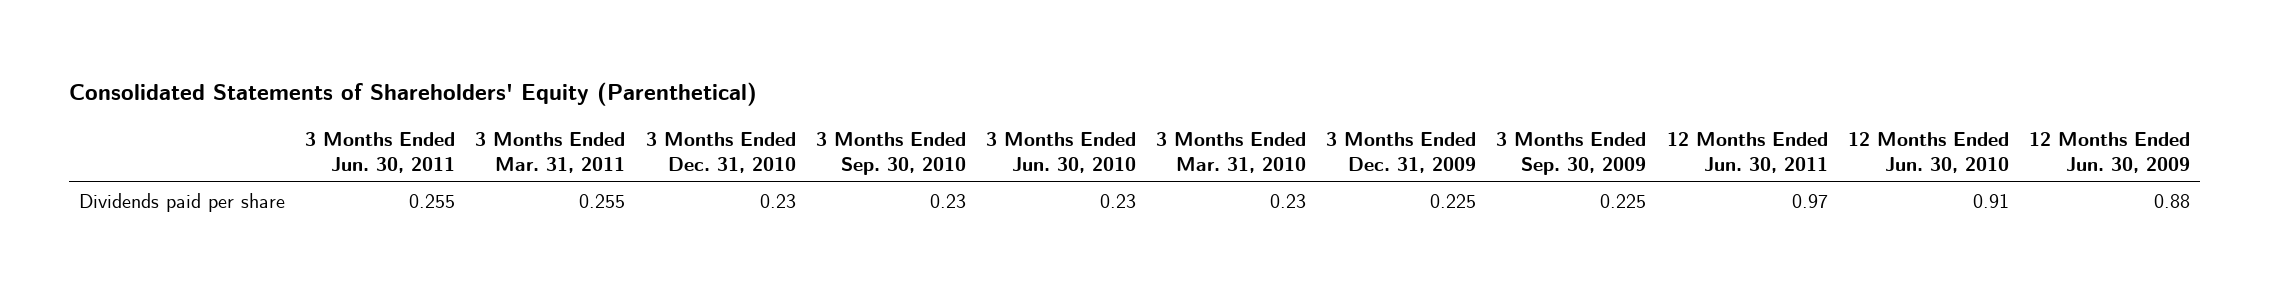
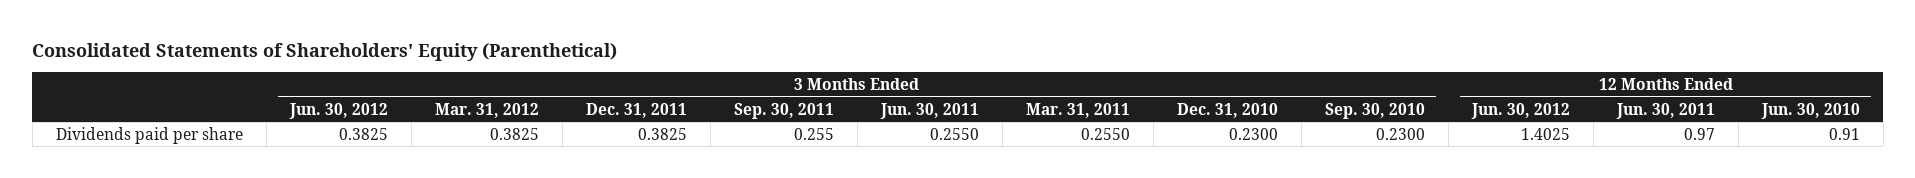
- | 3 Months Ended Jun. 30, 2011 | 3 Months Ended Mar. 31, 2011 | 3 Months Ended Dec. 31, 2010 | 3 Months Ended Sep. 30, 2010 | 3 Months Ended Jun. 30, 2010 | 3 Months Ended Mar. 31, 2010 | 3 Months Ended Dec. 31, 2009 | 3 Months Ended Sep. 30, 2009 | 12 Months Ended Jun. 30, 2011 | 12 Months Ended Jun. 30, 2010 | 12 Months Ended Jun. 30, 2009
+ | 3 Months Ended Jun. 30, 2012 | 3 Months Ended Mar. 31, 2012 | 3 Months Ended Dec. 31, 2011 | 3 Months Ended Sep. 30, 2011 | 3 Months Ended Jun. 30, 2011 | 3 Months Ended Mar. 31, 2011 | 3 Months Ended Dec. 31, 2010 | 3 Months Ended Sep. 30, 2010 | 12 Months Ended Jun. 30, 2012 | 12 Months Ended Jun. 30, 2011 | 12 Months Ended Jun. 30, 2010
- Dividends paid per share | 0.255 | 0.255 | 0.23 | 0.23 | 0.23 | 0.23 | 0.225 | 0.225 | 0.97 | 0.91 | 0.88
+ Dividends paid per share | 0.3825 | 0.3825 | 0.3825 | 0.255 | 0.2550 | 0.2550 | 0.2300 | 0.2300 | 1.4025 | 0.97 | 0.91

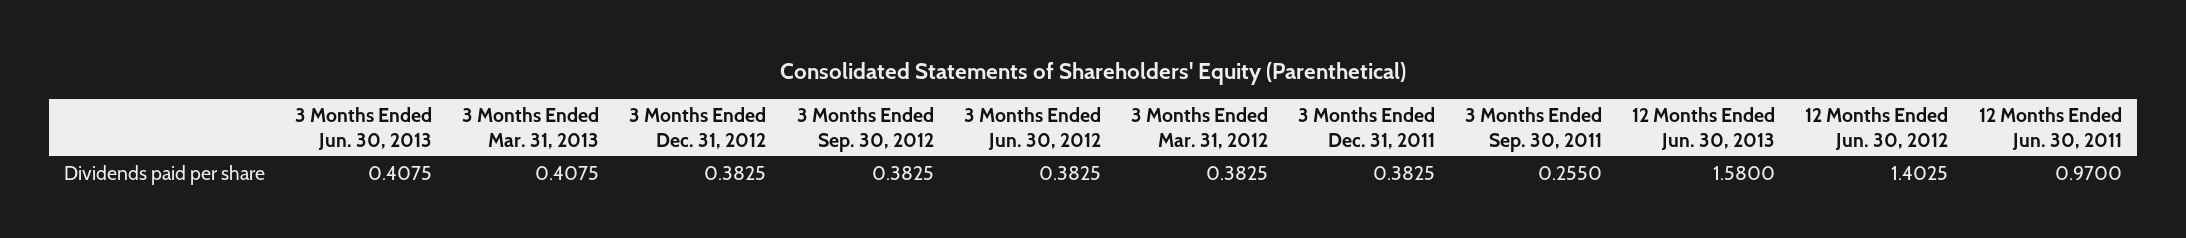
- | 3 Months Ended Jun. 30, 2012 | 3 Months Ended Mar. 31, 2012 | 3 Months Ended Dec. 31, 2011 | 3 Months Ended Sep. 30, 2011 | 3 Months Ended Jun. 30, 2011 | 3 Months Ended Mar. 31, 2011 | 3 Months Ended Dec. 31, 2010 | 3 Months Ended Sep. 30, 2010 | 12 Months Ended Jun. 30, 2012 | 12 Months Ended Jun. 30, 2011 | 12 Months Ended Jun. 30, 2010
+ | 3 Months Ended Jun. 30, 2013 | 3 Months Ended Mar. 31, 2013 | 3 Months Ended Dec. 31, 2012 | 3 Months Ended Sep. 30, 2012 | 3 Months Ended Jun. 30, 2012 | 3 Months Ended Mar. 31, 2012 | 3 Months Ended Dec. 31, 2011 | 3 Months Ended Sep. 30, 2011 | 12 Months Ended Jun. 30, 2013 | 12 Months Ended Jun. 30, 2012 | 12 Months Ended Jun. 30, 2011
- Dividends paid per share | 0.3825 | 0.3825 | 0.3825 | 0.255 | 0.2550 | 0.2550 | 0.2300 | 0.2300 | 1.4025 | 0.97 | 0.91
+ Dividends paid per share | 0.4075 | 0.4075 | 0.3825 | 0.3825 | 0.3825 | 0.3825 | 0.3825 | 0.2550 | 1.5800 | 1.4025 | 0.9700

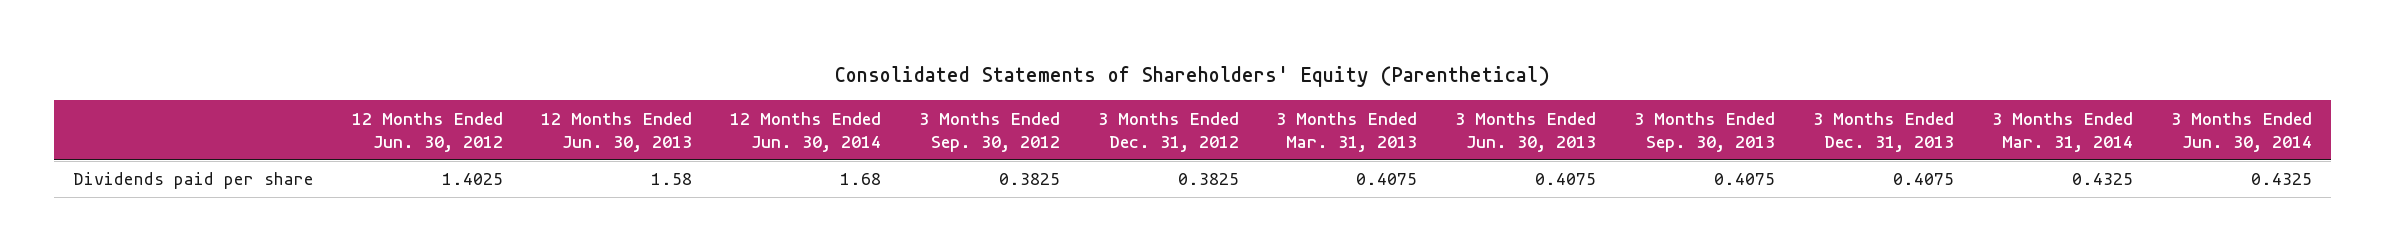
- | 3 Months Ended Jun. 30, 2013 | 3 Months Ended Mar. 31, 2013 | 3 Months Ended Dec. 31, 2012 | 3 Months Ended Sep. 30, 2012 | 3 Months Ended Jun. 30, 2012 | 3 Months Ended Mar. 31, 2012 | 3 Months Ended Dec. 31, 2011 | 3 Months Ended Sep. 30, 2011 | 12 Months Ended Jun. 30, 2013 | 12 Months Ended Jun. 30, 2012 | 12 Months Ended Jun. 30, 2011
+ | 12 Months Ended Jun. 30, 2012 | 12 Months Ended Jun. 30, 2013 | 12 Months Ended Jun. 30, 2014 | 3 Months Ended Sep. 30, 2012 | 3 Months Ended Dec. 31, 2012 | 3 Months Ended Mar. 31, 2013 | 3 Months Ended Jun. 30, 2013 | 3 Months Ended Sep. 30, 2013 | 3 Months Ended Dec. 31, 2013 | 3 Months Ended Mar. 31, 2014 | 3 Months Ended Jun. 30, 2014
- Dividends paid per share | 0.4075 | 0.4075 | 0.3825 | 0.3825 | 0.3825 | 0.3825 | 0.3825 | 0.2550 | 1.5800 | 1.4025 | 0.9700
+ Dividends paid per share | 1.4025 | 1.58 | 1.68 | 0.3825 | 0.3825 | 0.4075 | 0.4075 | 0.4075 | 0.4075 | 0.4325 | 0.4325

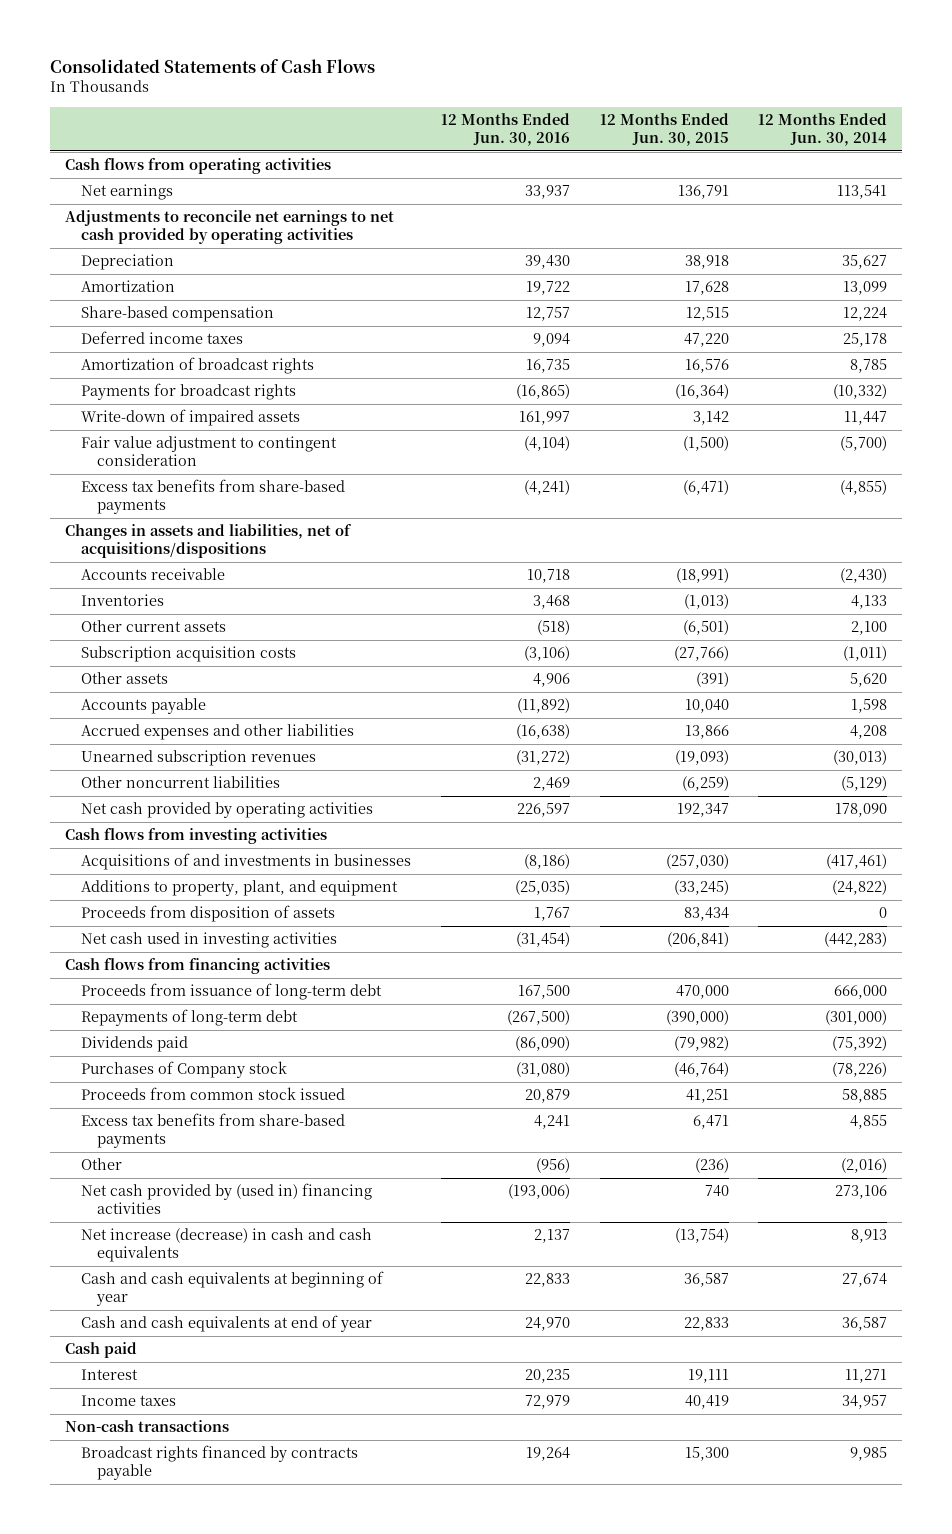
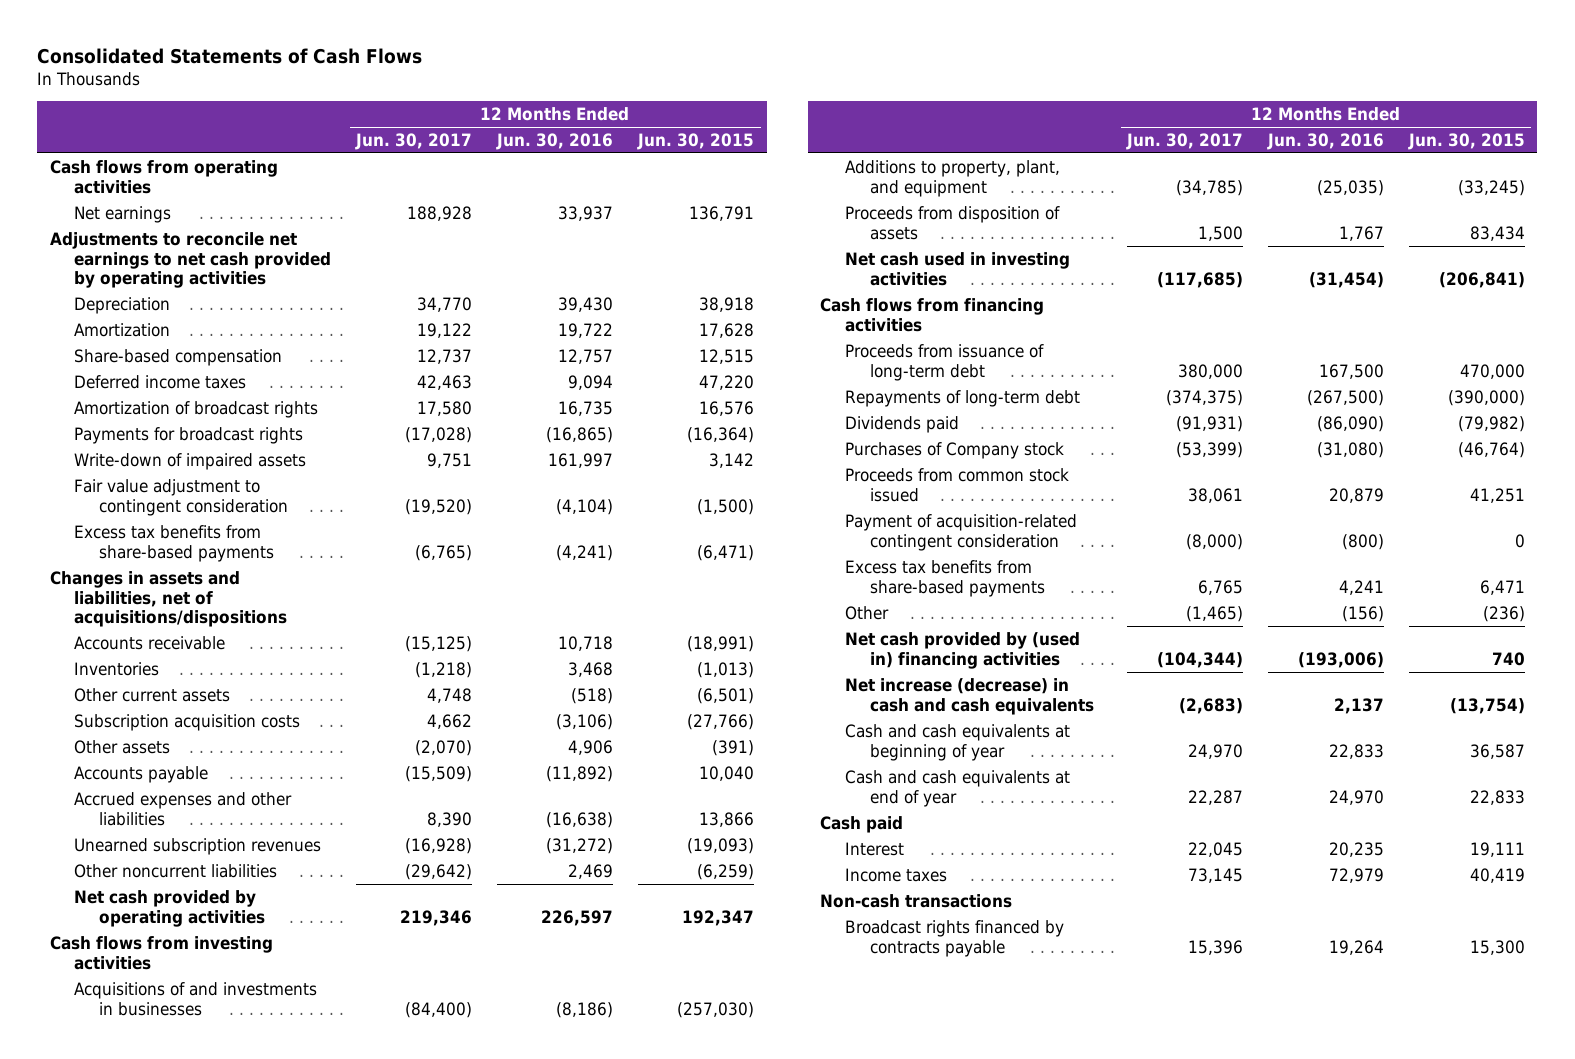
- | 12 Months Ended Jun. 30, 2016 | 12 Months Ended Jun. 30, 2015 | 12 Months Ended Jun. 30, 2014
+ | 12 Months Ended Jun. 30, 2017 | 12 Months Ended Jun. 30, 2016 | 12 Months Ended Jun. 30, 2015
+ Payment of acquisition-related contingent consideration | (8,000) | (800) | 0
- Other | (956) | (236) | (2,016)
+ Other | (1,465) | (156) | (236)

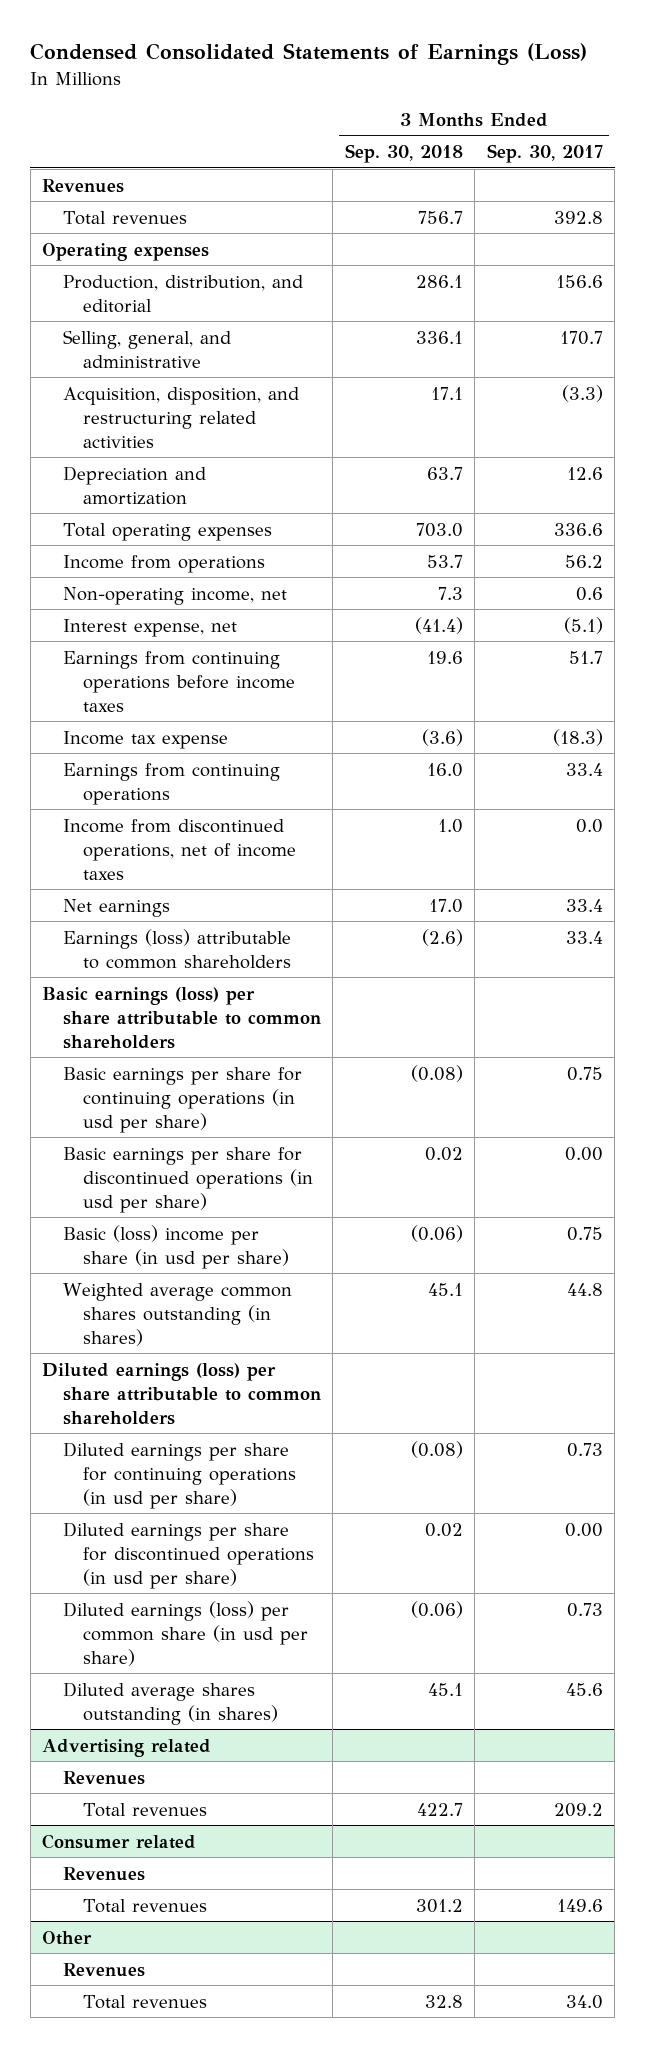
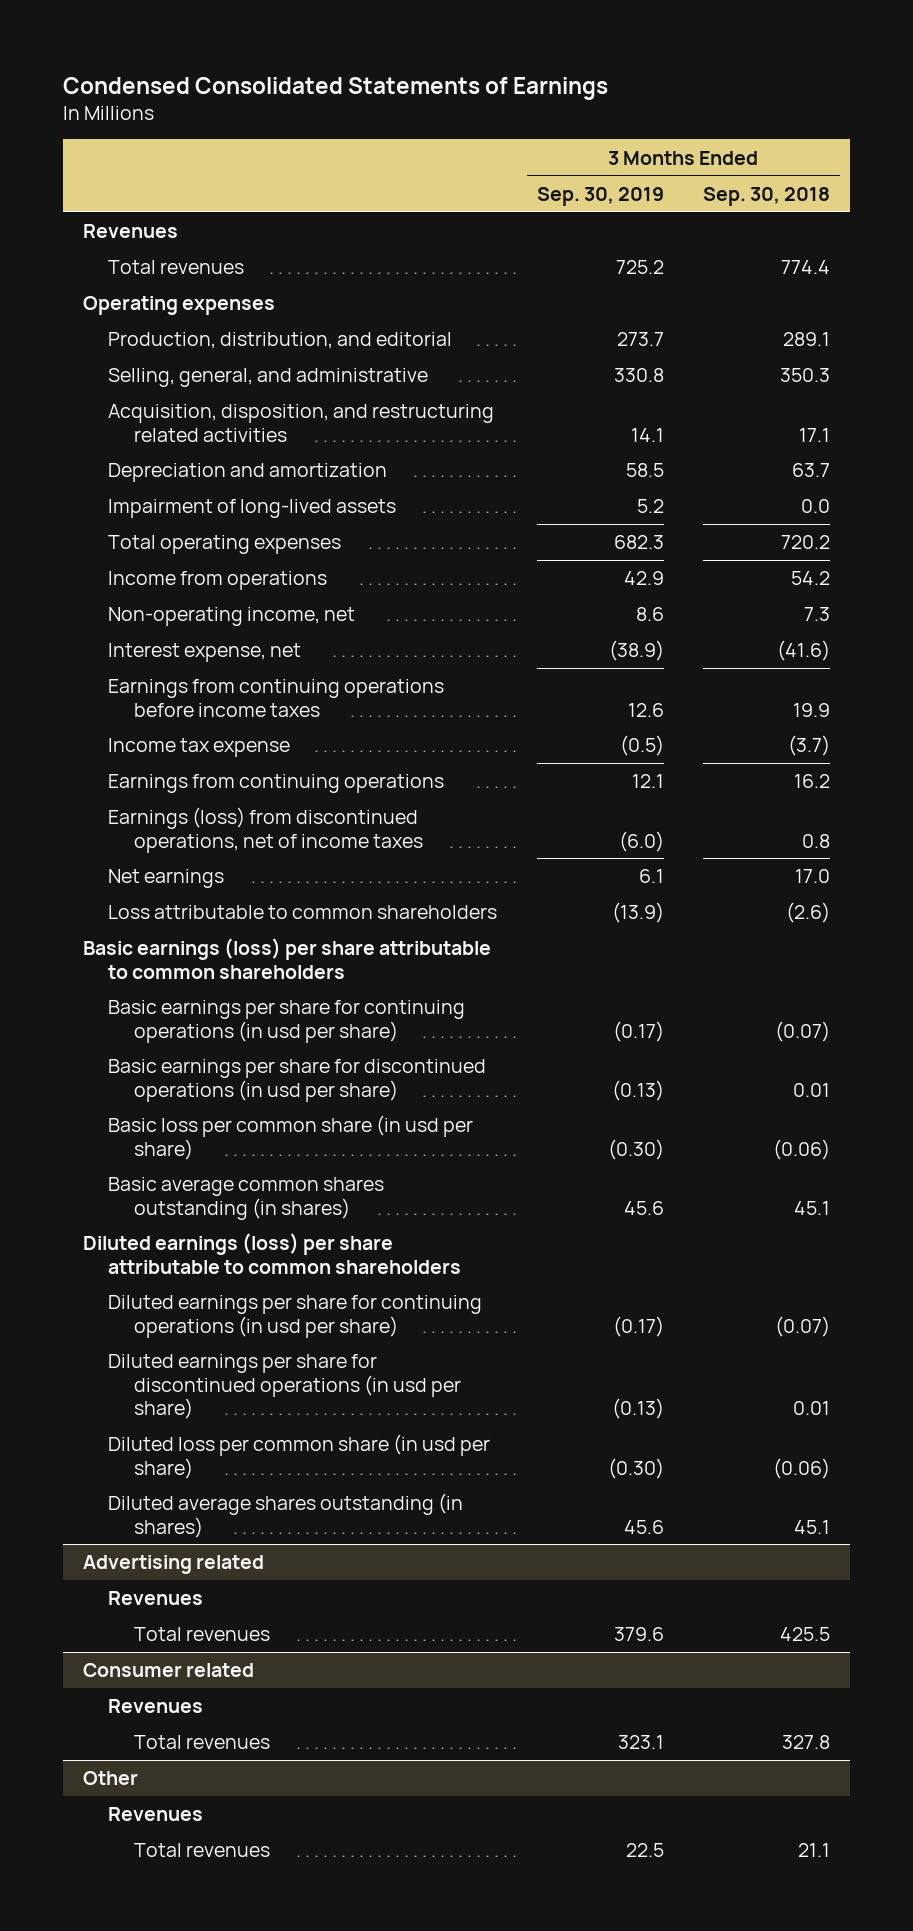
- Condensed Consolidated Statements of Earnings (Loss)
+ Condensed Consolidated Statements of Earnings
- | 3 Months Ended Sep. 30, 2018 | 3 Months Ended Sep. 30, 2017
+ | 3 Months Ended Sep. 30, 2019 | 3 Months Ended Sep. 30, 2018
- Total revenues | 756.7 | 392.8
+ Total revenues | 725.2 | 774.4
- Production, distribution, and editorial | 286.1 | 156.6
- Selling, general, and administrative | 336.1 | 170.7
+ Production, distribution, and editorial | 273.7 | 289.1
+ Selling, general, and administrative | 330.8 | 350.3
- Total operating expenses | 703.0 | 336.6
- Income from operations | 53.7 | 56.2
+ Impairment of long-lived assets | 5.2 | 0.0
+ Total operating expenses | 682.3 | 720.2
+ Income from operations | 42.9 | 54.2
- Interest expense, net | (41.4) | (5.1)
- Earnings from continuing operations before income taxes | 19.6 | 51.7
- Income tax expense | (3.6) | (18.3)
- Earnings from continuing operations | 16.0 | 33.4
- Income from discontinued operations, net of income taxes | 1.0 | 0.0
+ Interest expense, net | (38.9) | (41.6)
+ Earnings from continuing operations before income taxes | 12.6 | 19.9
+ Income tax expense | (0.5) | (3.7)
+ Earnings from continuing operations | 12.1 | 16.2
+ Earnings (loss) from discontinued operations, net of income taxes | (6.0) | 0.8
- Earnings (loss) attributable to common shareholders | (2.6) | 33.4
+ Loss attributable to common shareholders | (13.9) | (2.6)
- Basic earnings per share for continuing operations (in usd per share) | (0.08) | 0.75
- Basic earnings per share for discontinued operations (in usd per share) | 0.02 | 0.00
- Basic (loss) income per share (in usd per share) | (0.06) | 0.75
- Weighted average common shares outstanding (in shares) | 45.1 | 44.8
+ Basic earnings per share for continuing operations (in usd per share) | (0.17) | (0.07)
+ Basic earnings per share for discontinued operations (in usd per share) | (0.13) | 0.01
+ Basic loss per common share (in usd per share) | (0.30) | (0.06)
+ Basic average common shares outstanding (in shares) | 45.6 | 45.1
- Diluted earnings per share for continuing operations (in usd per share) | (0.08) | 0.73
- Diluted earnings per share for discontinued operations (in usd per share) | 0.02 | 0.00
- Diluted earnings (loss) per common share (in usd per share) | (0.06) | 0.73
+ Diluted earnings per share for continuing operations (in usd per share) | (0.17) | (0.07)
+ Diluted earnings per share for discontinued operations (in usd per share) | (0.13) | 0.01
+ Diluted loss per common share (in usd per share) | (0.30) | (0.06)
@ Advertising related
- Total revenues | 422.7 | 209.2
+ Total revenues | 379.6 | 425.5
@ Consumer related
- Total revenues | 301.2 | 149.6
+ Total revenues | 323.1 | 327.8
@ Other
- Total revenues | 32.8 | 34.0
+ Total revenues | 22.5 | 21.1

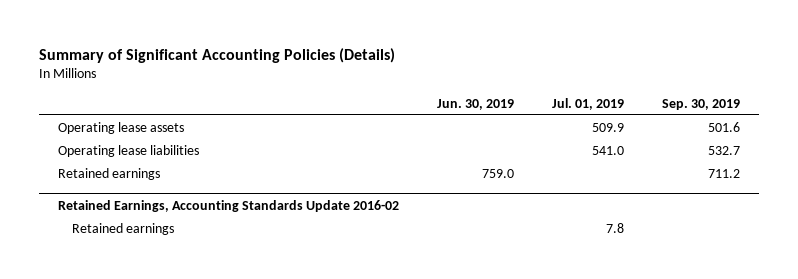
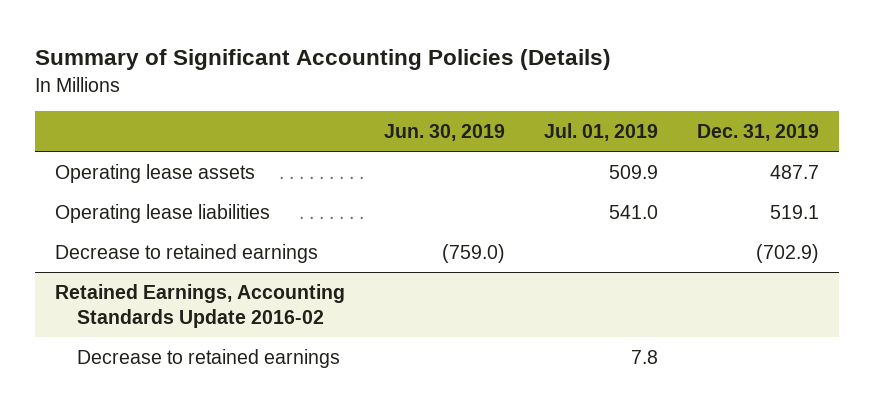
- | Jun. 30, 2019 | Jul. 01, 2019 | Sep. 30, 2019
+ | Jun. 30, 2019 | Jul. 01, 2019 | Dec. 31, 2019
- Retained earnings | 759.0 | | 711.2
+ Decrease to retained earnings | (759.0) | | (702.9)
@ Retained Earnings, Accounting Standards Update 2016-02
- Retained earnings | | 7.8 |
+ Decrease to retained earnings | | 7.8 |

